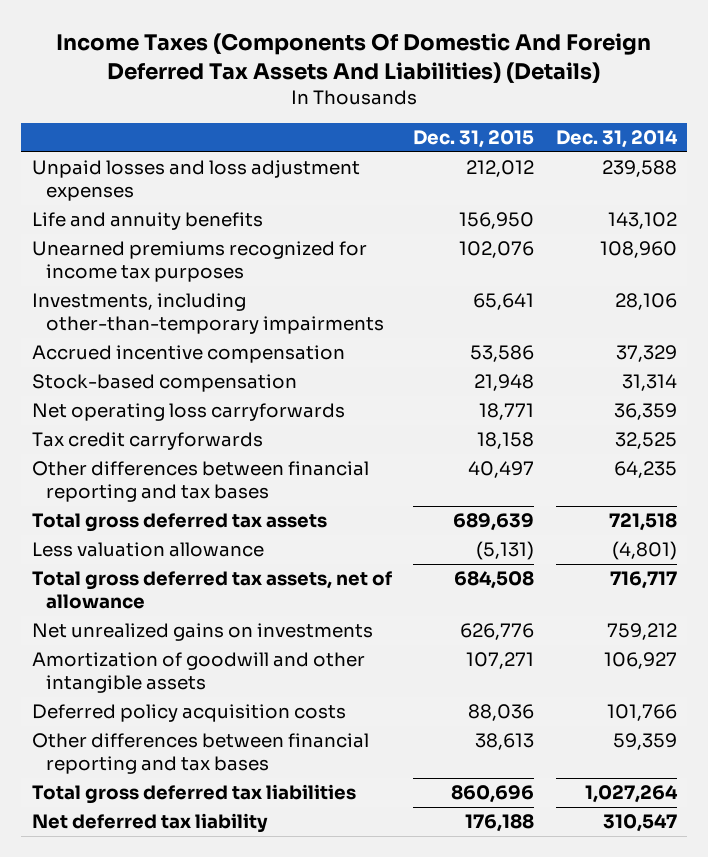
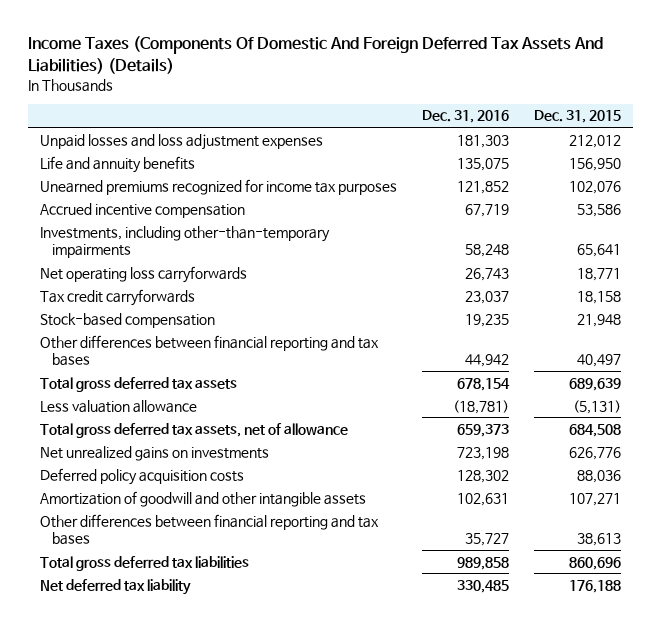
- | Dec. 31, 2015 | Dec. 31, 2014
+ | Dec. 31, 2016 | Dec. 31, 2015
moved down: Investments, including other-than-temporary impairments | 58,248 | 65,641
moved down: Stock-based compensation | 19,235 | 21,948
moved down: Amortization of goodwill and other intangible assets | 102,631 | 107,271

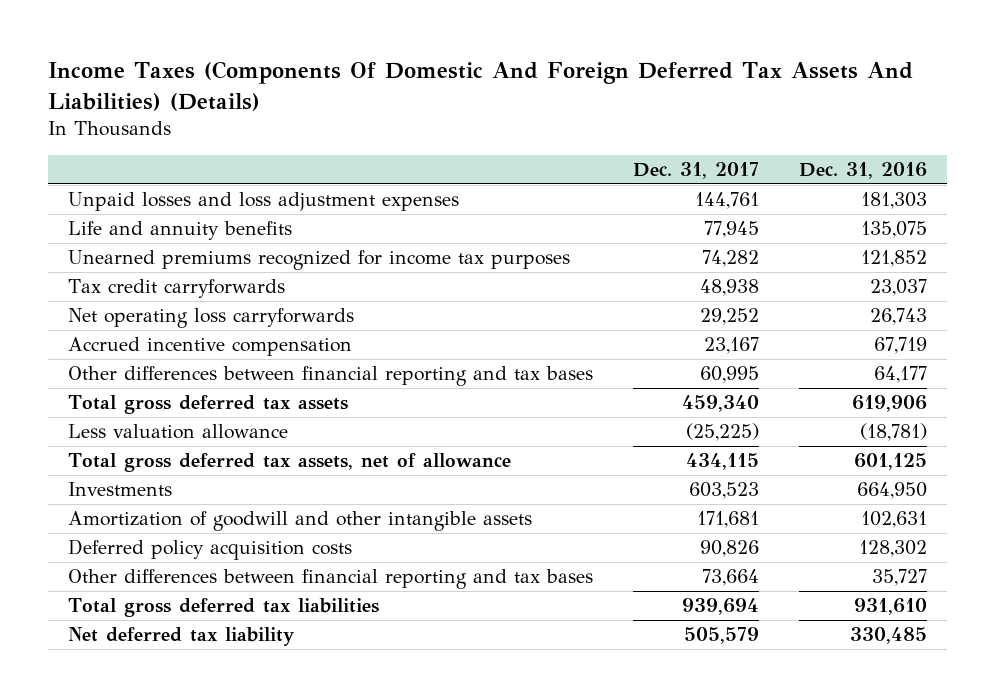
- | Dec. 31, 2016 | Dec. 31, 2015
+ | Dec. 31, 2017 | Dec. 31, 2016
- Investments, including other-than-temporary impairments | 58,248 | 65,641
- Stock-based compensation | 19,235 | 21,948
- Other differences between financial reporting and tax bases | 44,942 | 40,497
- Total gross deferred tax assets | 678,154 | 689,639
moved down: Net operating loss carryforwards | 29,252 | 26,743
moved down: Accrued incentive compensation | 23,167 | 67,719
+ Other differences between financial reporting and tax bases | 60,995 | 64,177
+ Total gross deferred tax assets | 459,340 | 619,906
- Total gross deferred tax assets, net of allowance | 659,373 | 684,508
- Net unrealized gains on investments | 723,198 | 626,776
+ Total gross deferred tax assets, net of allowance | 434,115 | 601,125
+ Investments | 603,523 | 664,950
moved down: Deferred policy acquisition costs | 90,826 | 128,302
- Total gross deferred tax liabilities | 989,858 | 860,696
+ Total gross deferred tax liabilities | 939,694 | 931,610

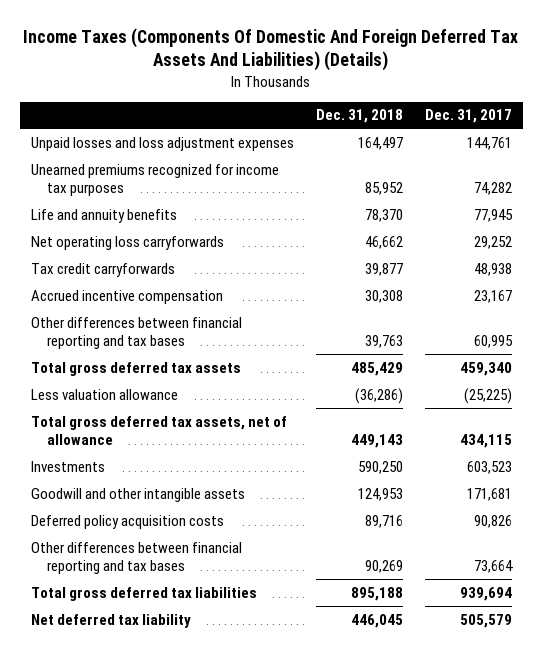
- | Dec. 31, 2017 | Dec. 31, 2016
+ | Dec. 31, 2018 | Dec. 31, 2017
moved down: Life and annuity benefits | 78,370 | 77,945
moved down: Tax credit carryforwards | 39,877 | 48,938
- Amortization of goodwill and other intangible assets | 171,681 | 102,631
+ Goodwill and other intangible assets | 124,953 | 171,681

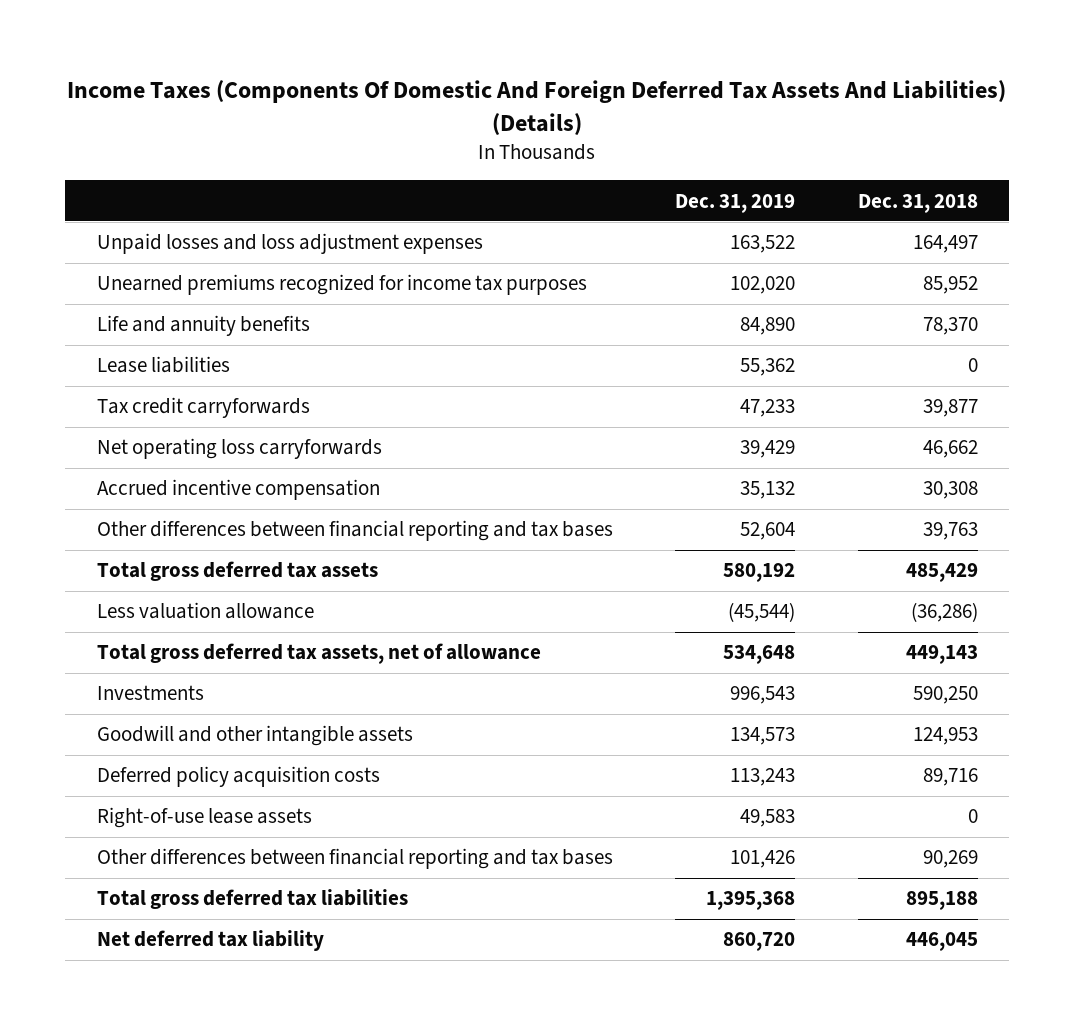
- | Dec. 31, 2018 | Dec. 31, 2017
+ | Dec. 31, 2019 | Dec. 31, 2018
+ Lease liabilities | 55,362 | 0
moved down: Net operating loss carryforwards | 39,429 | 46,662
+ Right-of-use lease assets | 49,583 | 0

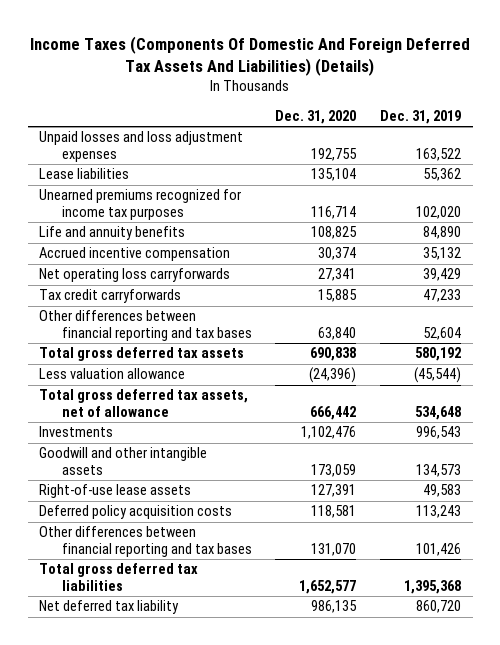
- | Dec. 31, 2019 | Dec. 31, 2018
+ | Dec. 31, 2020 | Dec. 31, 2019
moved up: Lease liabilities | 135,104 | 55,362
moved down: Net operating loss carryforwards | 27,341 | 39,429
moved down: Tax credit carryforwards | 15,885 | 47,233
moved down: Deferred policy acquisition costs | 118,581 | 113,243

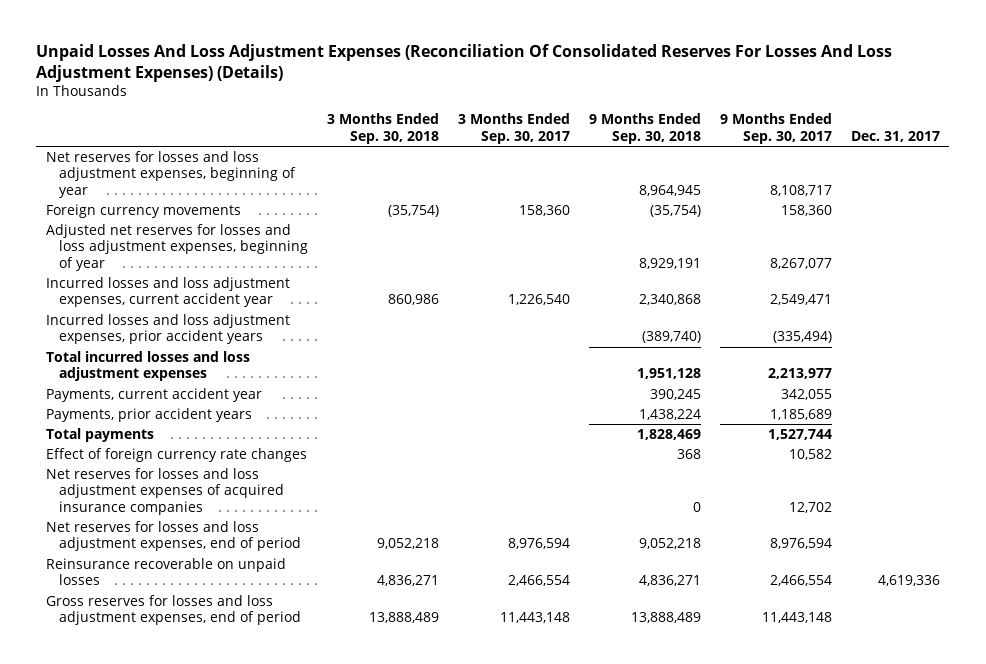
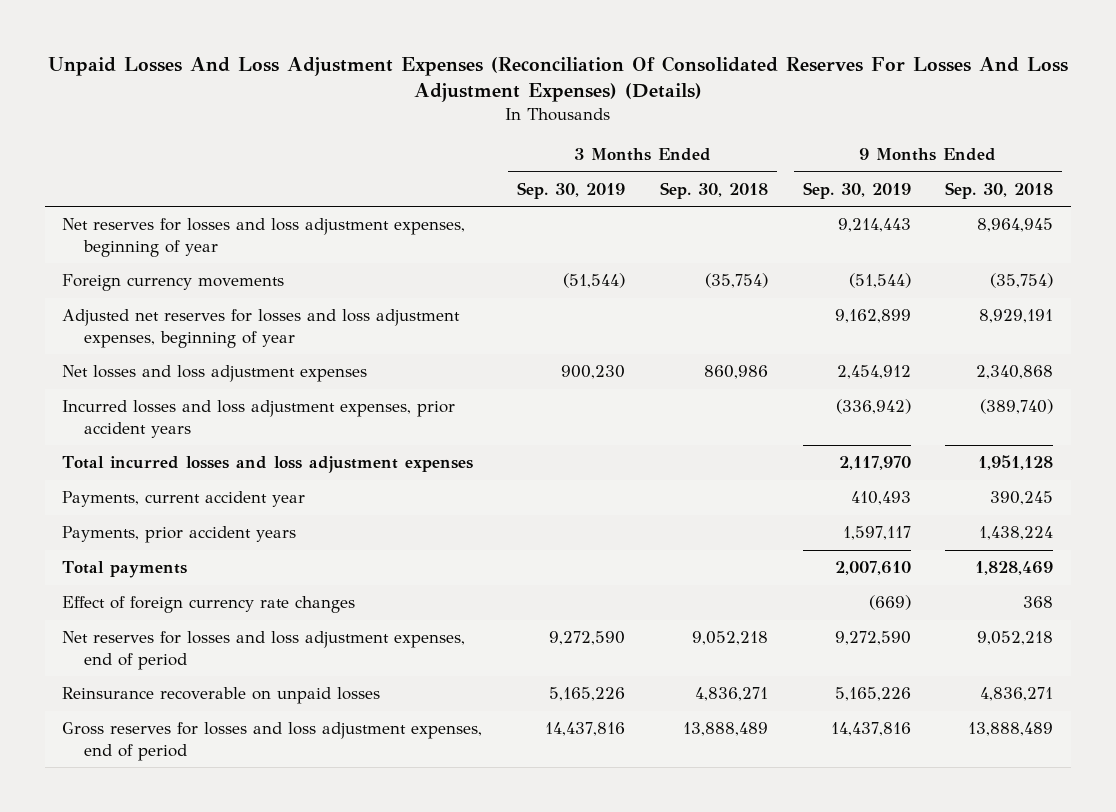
- | 3 Months Ended Sep. 30, 2018 | 3 Months Ended Sep. 30, 2017 | 9 Months Ended Sep. 30, 2018 | 9 Months Ended Sep. 30, 2017 | Dec. 31, 2017
+ | 3 Months Ended Sep. 30, 2019 | 3 Months Ended Sep. 30, 2018 | 9 Months Ended Sep. 30, 2019 | 9 Months Ended Sep. 30, 2018
- Incurred losses and loss adjustment expenses, current accident year | 860,986 | 1,226,540 | 2,340,868 | 2,549,471 |
+ Net losses and loss adjustment expenses | 900,230 | 860,986 | 2,454,912 | 2,340,868
- Net reserves for losses and loss adjustment expenses of acquired insurance companies | | | 0 | 12,702 |

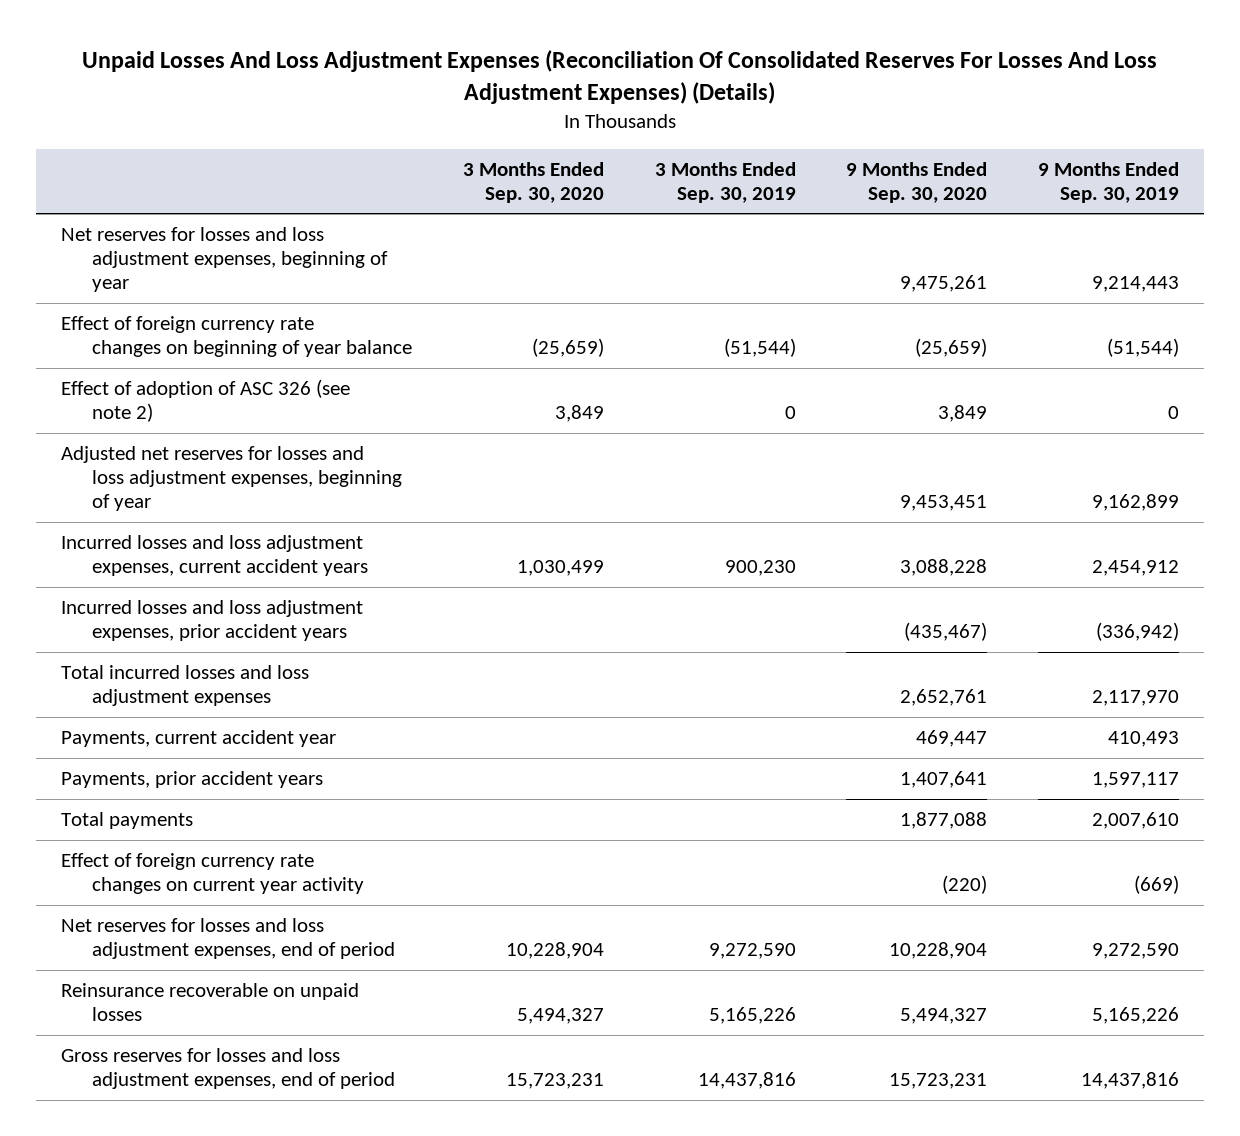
- | 3 Months Ended Sep. 30, 2019 | 3 Months Ended Sep. 30, 2018 | 9 Months Ended Sep. 30, 2019 | 9 Months Ended Sep. 30, 2018
+ | 3 Months Ended Sep. 30, 2020 | 3 Months Ended Sep. 30, 2019 | 9 Months Ended Sep. 30, 2020 | 9 Months Ended Sep. 30, 2019
- Foreign currency movements | (51,544) | (35,754) | (51,544) | (35,754)
+ Effect of foreign currency rate changes on beginning of year balance | (25,659) | (51,544) | (25,659) | (51,544)
+ Effect of adoption of ASC 326 (see note 2) | 3,849 | 0 | 3,849 | 0
- Net losses and loss adjustment expenses | 900,230 | 860,986 | 2,454,912 | 2,340,868
+ Incurred losses and loss adjustment expenses, current accident years | 1,030,499 | 900,230 | 3,088,228 | 2,454,912
- Effect of foreign currency rate changes | | | (669) | 368
+ Effect of foreign currency rate changes on current year activity | | | (220) | (669)

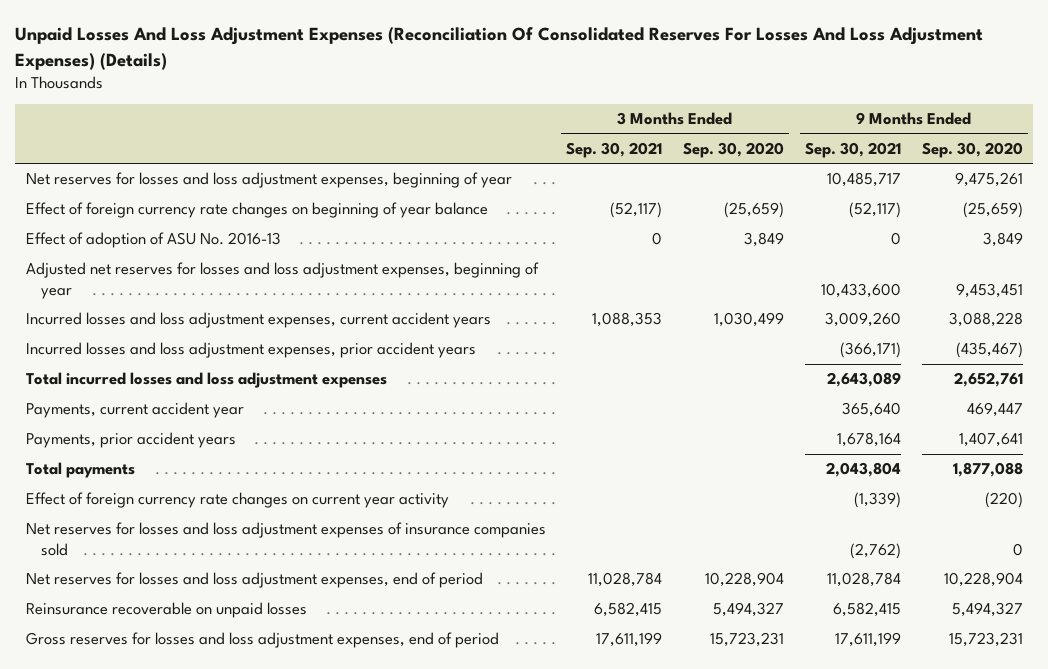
- | 3 Months Ended Sep. 30, 2020 | 3 Months Ended Sep. 30, 2019 | 9 Months Ended Sep. 30, 2020 | 9 Months Ended Sep. 30, 2019
+ | 3 Months Ended Sep. 30, 2021 | 3 Months Ended Sep. 30, 2020 | 9 Months Ended Sep. 30, 2021 | 9 Months Ended Sep. 30, 2020
- Effect of adoption of ASC 326 (see note 2) | 3,849 | 0 | 3,849 | 0
+ Effect of adoption of ASU No. 2016-13 | 0 | 3,849 | 0 | 3,849
+ Net reserves for losses and loss adjustment expenses of insurance companies sold | | | (2,762) | 0

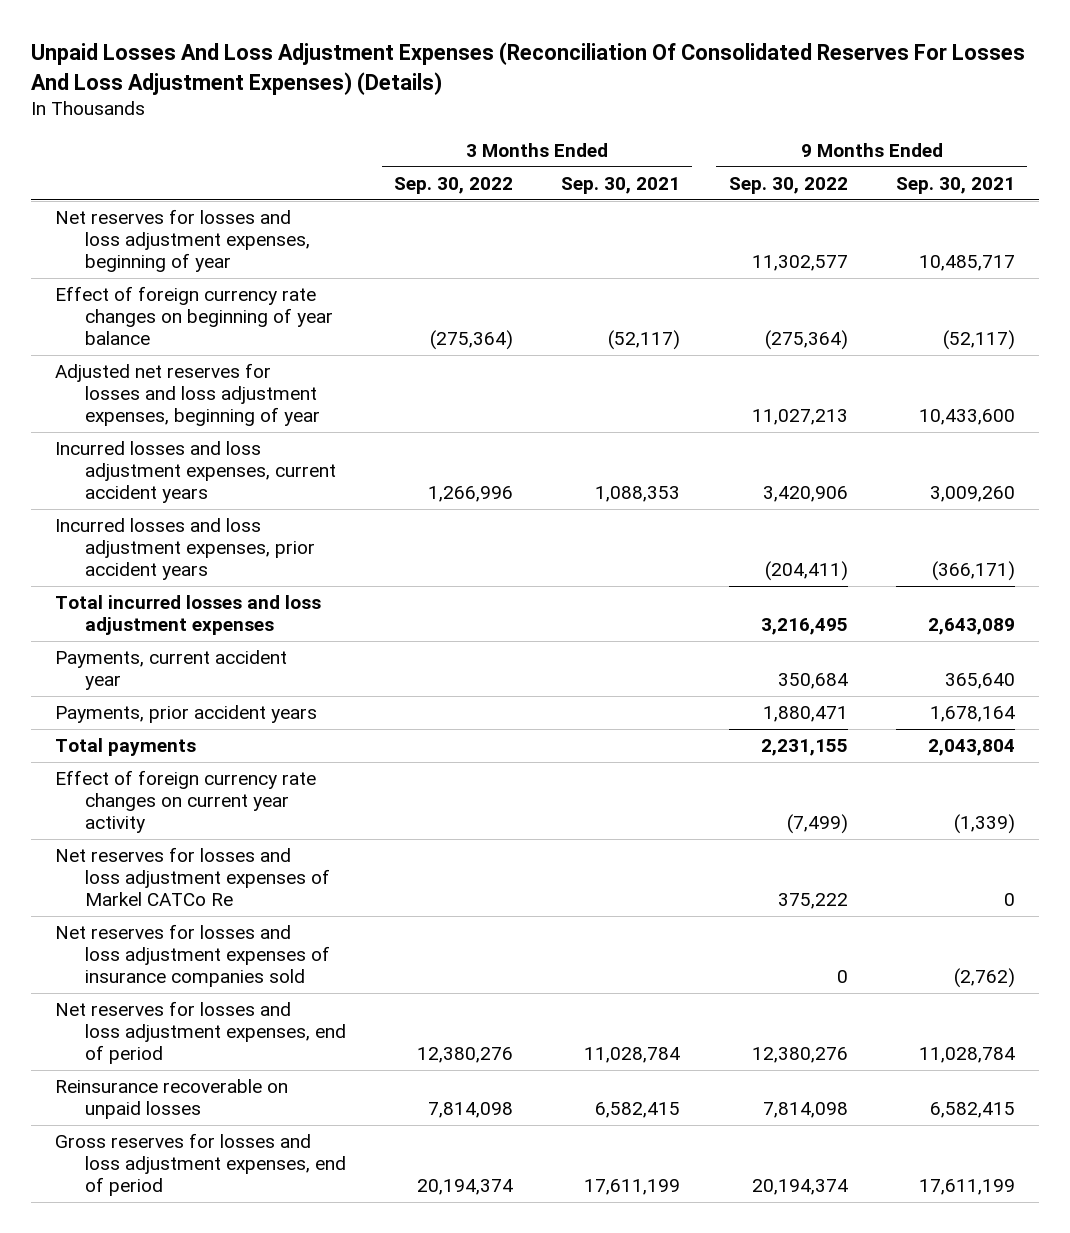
- | 3 Months Ended Sep. 30, 2021 | 3 Months Ended Sep. 30, 2020 | 9 Months Ended Sep. 30, 2021 | 9 Months Ended Sep. 30, 2020
+ | 3 Months Ended Sep. 30, 2022 | 3 Months Ended Sep. 30, 2021 | 9 Months Ended Sep. 30, 2022 | 9 Months Ended Sep. 30, 2021
- Effect of adoption of ASU No. 2016-13 | 0 | 3,849 | 0 | 3,849
+ Net reserves for losses and loss adjustment expenses of Markel CATCo Re | | | 375,222 | 0

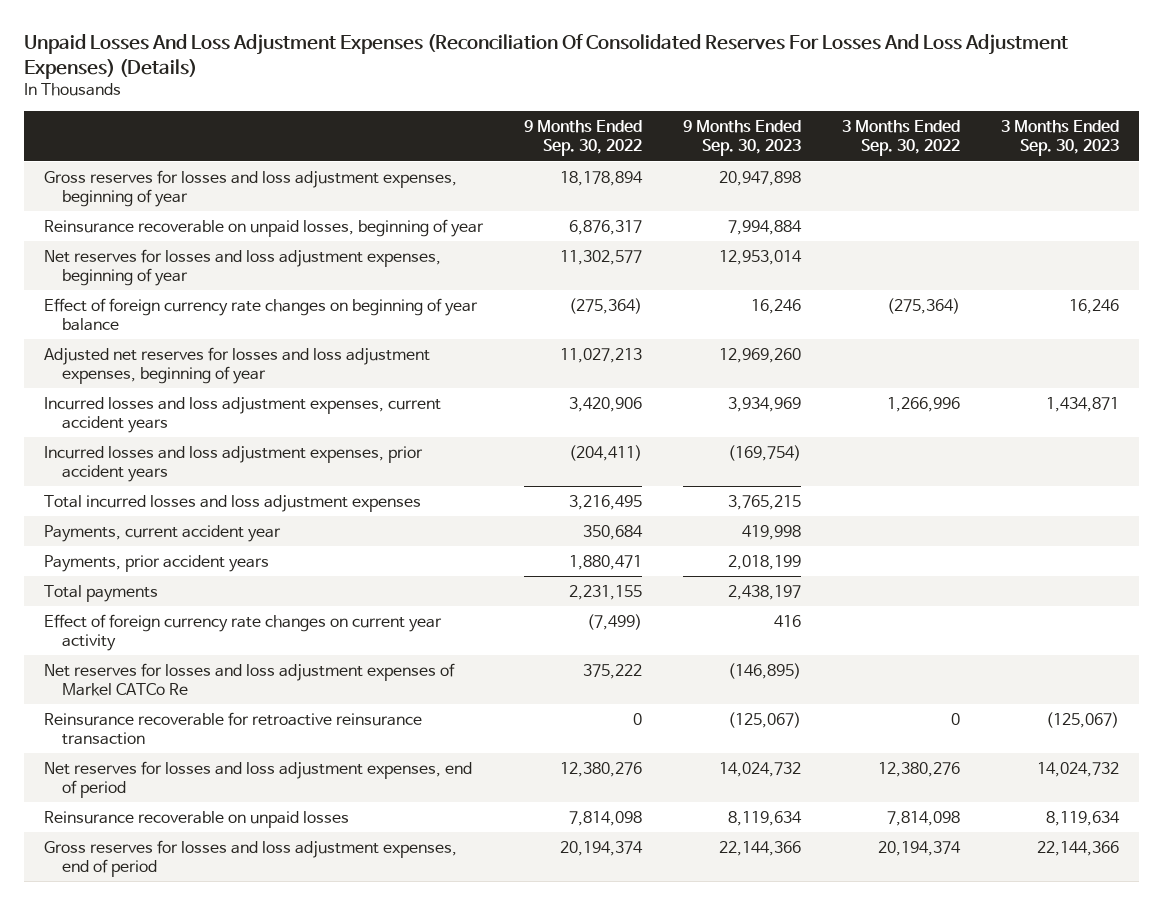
- | 3 Months Ended Sep. 30, 2022 | 3 Months Ended Sep. 30, 2021 | 9 Months Ended Sep. 30, 2022 | 9 Months Ended Sep. 30, 2021
+ | 9 Months Ended Sep. 30, 2022 | 9 Months Ended Sep. 30, 2023 | 3 Months Ended Sep. 30, 2022 | 3 Months Ended Sep. 30, 2023
+ Gross reserves for losses and loss adjustment expenses, beginning of year | 18,178,894 | 20,947,898 | |
+ Reinsurance recoverable on unpaid losses, beginning of year | 6,876,317 | 7,994,884 | |
- Net reserves for losses and loss adjustment expenses of insurance companies sold | | | 0 | (2,762)
+ Reinsurance recoverable for retroactive reinsurance transaction | 0 | (125,067) | 0 | (125,067)

